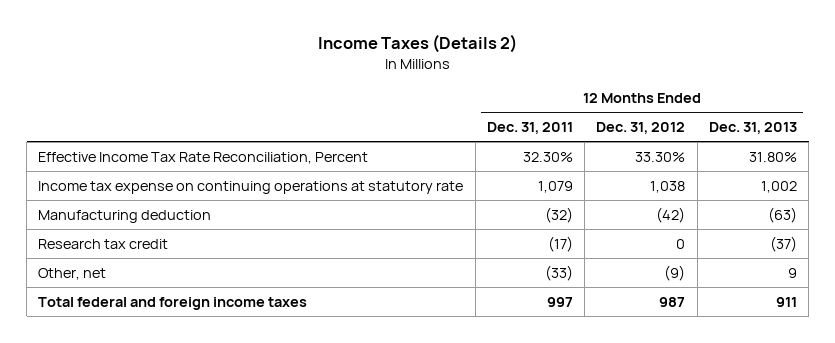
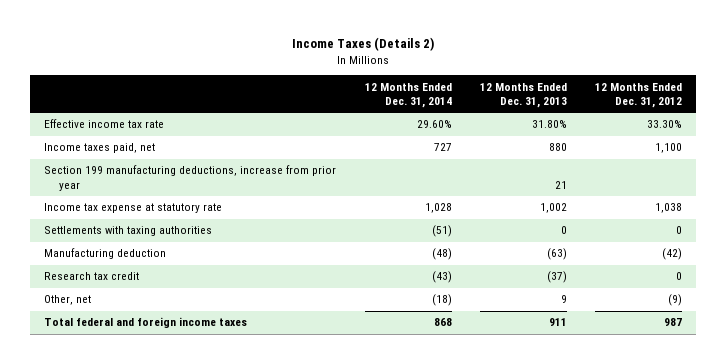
- | 12 Months Ended Dec. 31, 2011 | 12 Months Ended Dec. 31, 2012 | 12 Months Ended Dec. 31, 2013
+ | 12 Months Ended Dec. 31, 2014 | 12 Months Ended Dec. 31, 2013 | 12 Months Ended Dec. 31, 2012
- Effective Income Tax Rate Reconciliation, Percent | 32.30% | 33.30% | 31.80%
- Income tax expense on continuing operations at statutory rate | 1,079 | 1,038 | 1,002
+ Effective income tax rate | 29.60% | 31.80% | 33.30%
+ Income taxes paid, net | 727 | 880 | 1,100
+ Section 199 manufacturing deductions, increase from prior year | | 21 |
+ Income tax expense at statutory rate | 1,028 | 1,002 | 1,038
+ Settlements with taxing authorities | (51) | 0 | 0

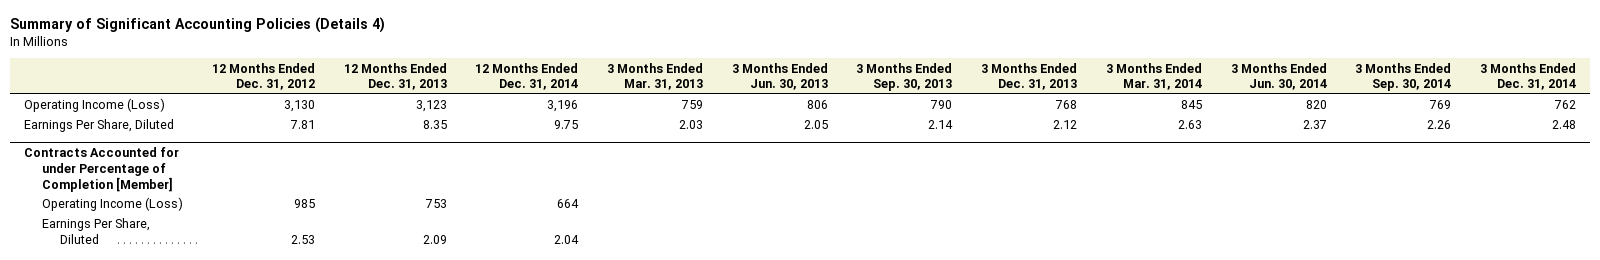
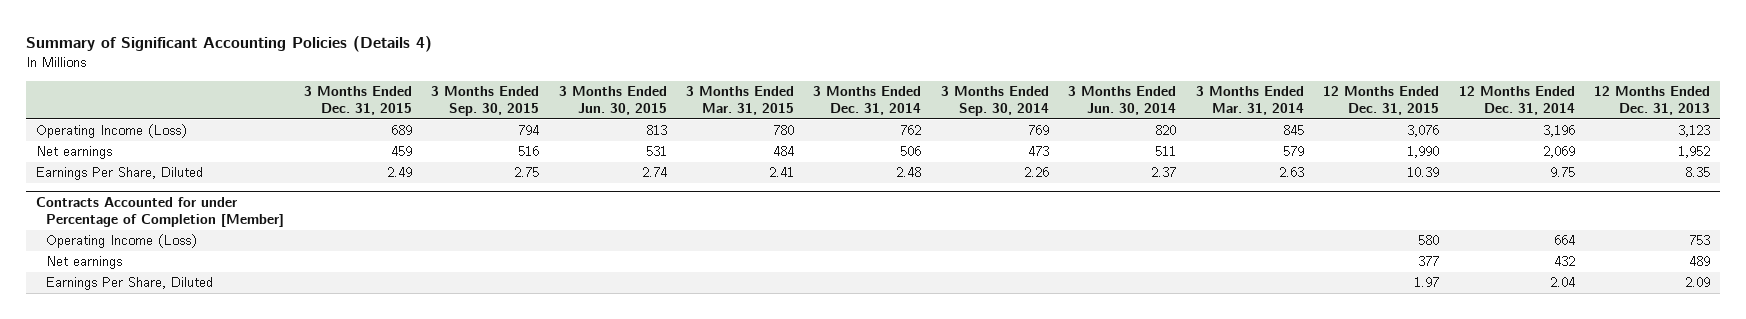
- | 12 Months Ended Dec. 31, 2012 | 12 Months Ended Dec. 31, 2013 | 12 Months Ended Dec. 31, 2014 | 3 Months Ended Mar. 31, 2013 | 3 Months Ended Jun. 30, 2013 | 3 Months Ended Sep. 30, 2013 | 3 Months Ended Dec. 31, 2013 | 3 Months Ended Mar. 31, 2014 | 3 Months Ended Jun. 30, 2014 | 3 Months Ended Sep. 30, 2014 | 3 Months Ended Dec. 31, 2014
+ | 3 Months Ended Dec. 31, 2015 | 3 Months Ended Sep. 30, 2015 | 3 Months Ended Jun. 30, 2015 | 3 Months Ended Mar. 31, 2015 | 3 Months Ended Dec. 31, 2014 | 3 Months Ended Sep. 30, 2014 | 3 Months Ended Jun. 30, 2014 | 3 Months Ended Mar. 31, 2014 | 12 Months Ended Dec. 31, 2015 | 12 Months Ended Dec. 31, 2014 | 12 Months Ended Dec. 31, 2013
+ Net earnings | 459 | 516 | 531 | 484 | 506 | 473 | 511 | 579 | 1,990 | 2,069 | 1,952
@ Contracts Accounted for under Percentage of Completion [Member]
+ Net earnings | | | | | | | | | 377 | 432 | 489

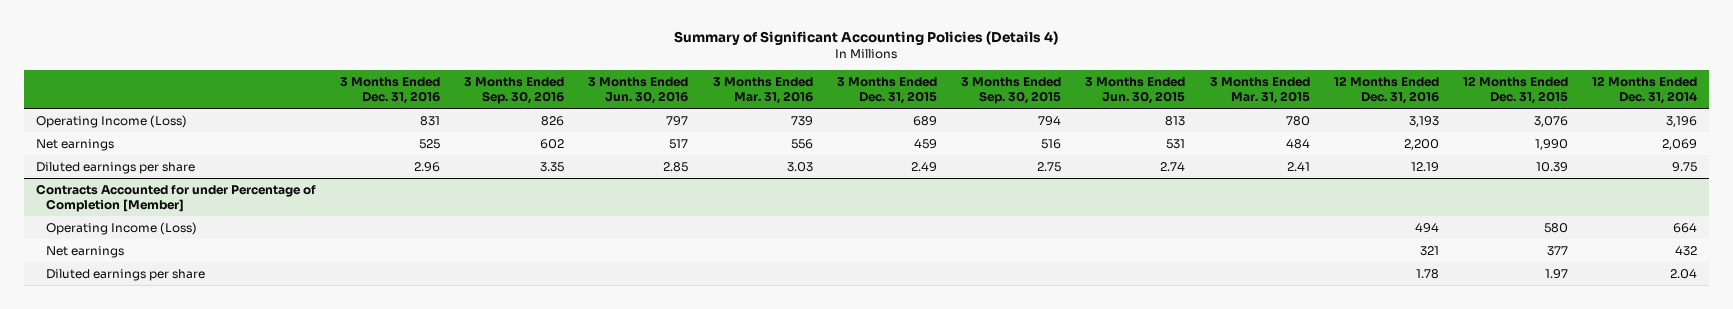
- | 3 Months Ended Dec. 31, 2015 | 3 Months Ended Sep. 30, 2015 | 3 Months Ended Jun. 30, 2015 | 3 Months Ended Mar. 31, 2015 | 3 Months Ended Dec. 31, 2014 | 3 Months Ended Sep. 30, 2014 | 3 Months Ended Jun. 30, 2014 | 3 Months Ended Mar. 31, 2014 | 12 Months Ended Dec. 31, 2015 | 12 Months Ended Dec. 31, 2014 | 12 Months Ended Dec. 31, 2013
+ | 3 Months Ended Dec. 31, 2016 | 3 Months Ended Sep. 30, 2016 | 3 Months Ended Jun. 30, 2016 | 3 Months Ended Mar. 31, 2016 | 3 Months Ended Dec. 31, 2015 | 3 Months Ended Sep. 30, 2015 | 3 Months Ended Jun. 30, 2015 | 3 Months Ended Mar. 31, 2015 | 12 Months Ended Dec. 31, 2016 | 12 Months Ended Dec. 31, 2015 | 12 Months Ended Dec. 31, 2014
- Earnings Per Share, Diluted | 2.49 | 2.75 | 2.74 | 2.41 | 2.48 | 2.26 | 2.37 | 2.63 | 10.39 | 9.75 | 8.35
+ Diluted earnings per share | 2.96 | 3.35 | 2.85 | 3.03 | 2.49 | 2.75 | 2.74 | 2.41 | 12.19 | 10.39 | 9.75
@ Contracts Accounted for under Percentage of Completion [Member]
- Earnings Per Share, Diluted | | | | | | | | | 1.97 | 2.04 | 2.09
+ Diluted earnings per share | | | | | | | | | 1.78 | 1.97 | 2.04

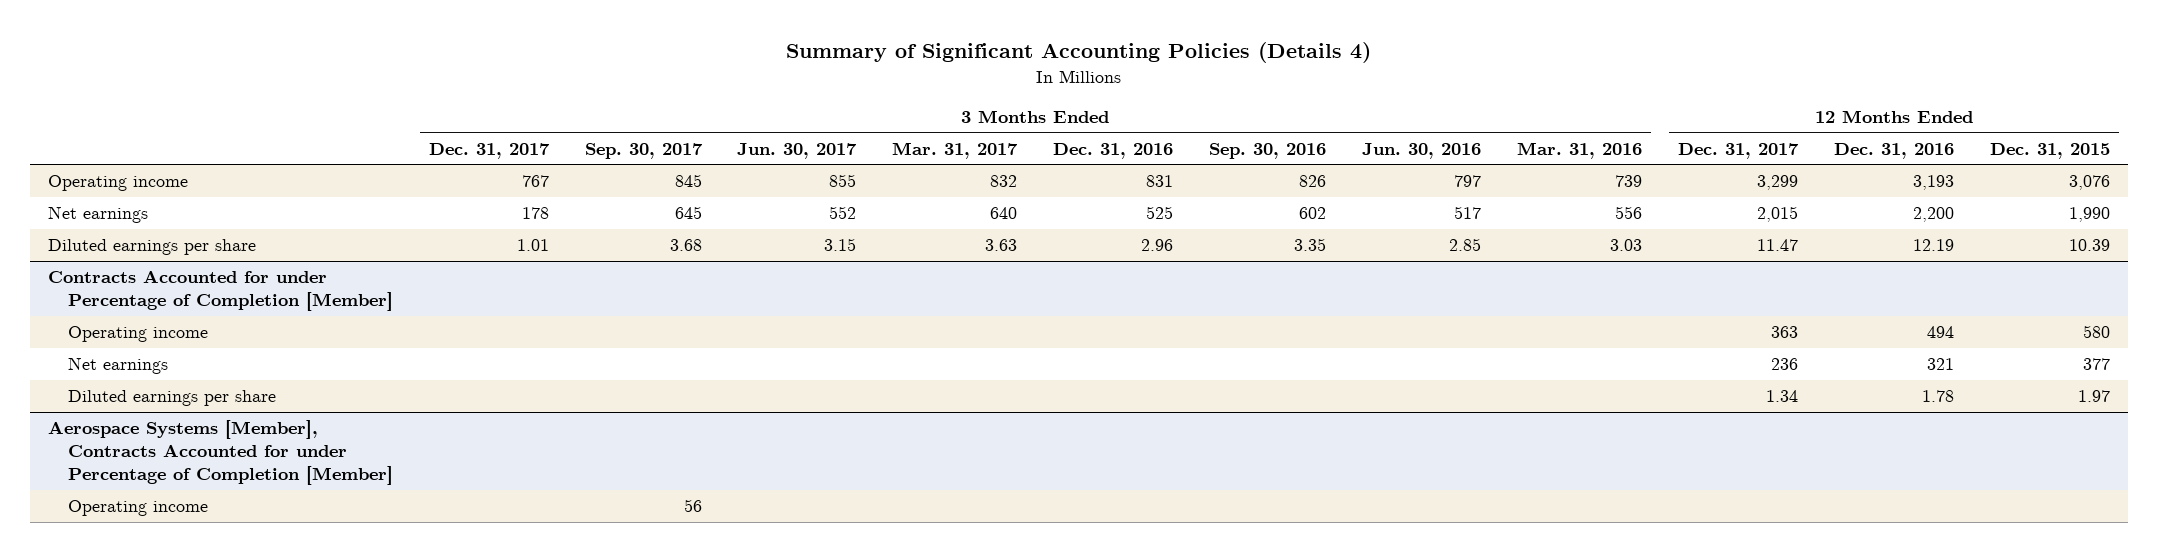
- | 3 Months Ended Dec. 31, 2016 | 3 Months Ended Sep. 30, 2016 | 3 Months Ended Jun. 30, 2016 | 3 Months Ended Mar. 31, 2016 | 3 Months Ended Dec. 31, 2015 | 3 Months Ended Sep. 30, 2015 | 3 Months Ended Jun. 30, 2015 | 3 Months Ended Mar. 31, 2015 | 12 Months Ended Dec. 31, 2016 | 12 Months Ended Dec. 31, 2015 | 12 Months Ended Dec. 31, 2014
+ | 3 Months Ended Dec. 31, 2017 | 3 Months Ended Sep. 30, 2017 | 3 Months Ended Jun. 30, 2017 | 3 Months Ended Mar. 31, 2017 | 3 Months Ended Dec. 31, 2016 | 3 Months Ended Sep. 30, 2016 | 3 Months Ended Jun. 30, 2016 | 3 Months Ended Mar. 31, 2016 | 12 Months Ended Dec. 31, 2017 | 12 Months Ended Dec. 31, 2016 | 12 Months Ended Dec. 31, 2015
- Operating Income (Loss) | 831 | 826 | 797 | 739 | 689 | 794 | 813 | 780 | 3,193 | 3,076 | 3,196
+ Operating income | 767 | 845 | 855 | 832 | 831 | 826 | 797 | 739 | 3,299 | 3,193 | 3,076
@ Contracts Accounted for under Percentage of Completion [Member]
- Operating Income (Loss) | | | | | | | | | 494 | 580 | 664
+ Operating income | | | | | | | | | 363 | 494 | 580
+ Aerospace Systems [Member], Contracts Accounted for under Percentage of Completion [Member]
+ Operating income | | 56 | | | | | | | | |

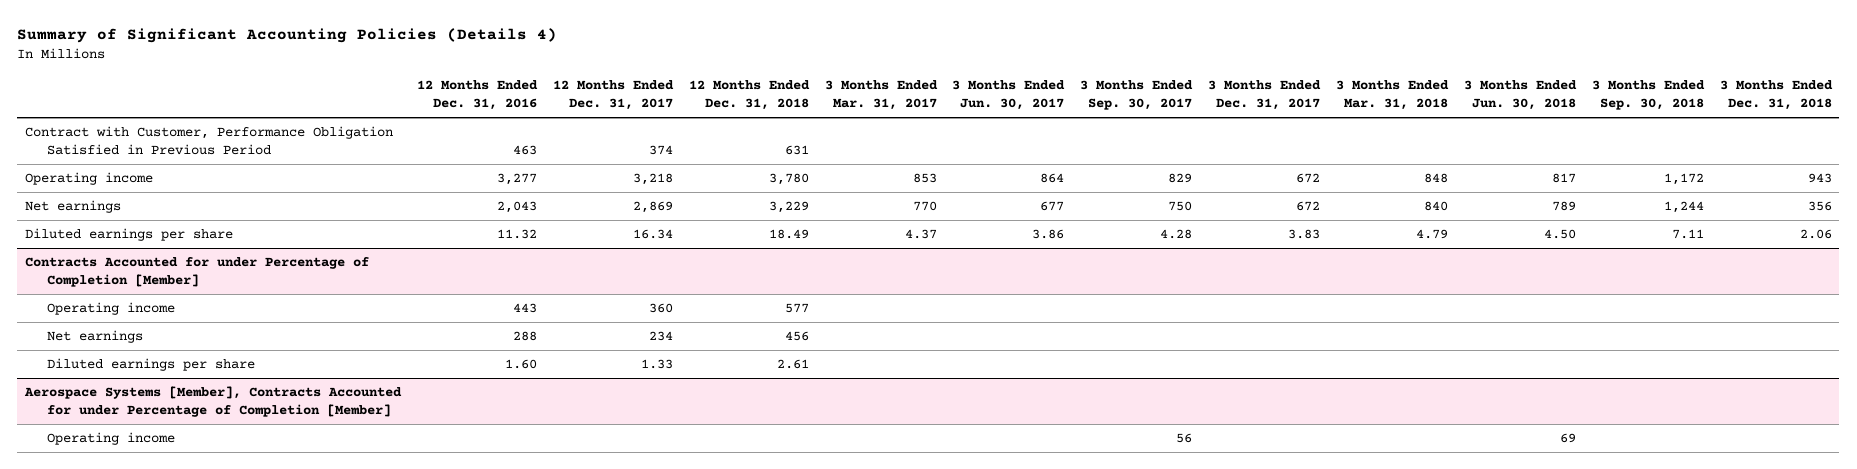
- | 3 Months Ended Dec. 31, 2017 | 3 Months Ended Sep. 30, 2017 | 3 Months Ended Jun. 30, 2017 | 3 Months Ended Mar. 31, 2017 | 3 Months Ended Dec. 31, 2016 | 3 Months Ended Sep. 30, 2016 | 3 Months Ended Jun. 30, 2016 | 3 Months Ended Mar. 31, 2016 | 12 Months Ended Dec. 31, 2017 | 12 Months Ended Dec. 31, 2016 | 12 Months Ended Dec. 31, 2015
+ | 12 Months Ended Dec. 31, 2016 | 12 Months Ended Dec. 31, 2017 | 12 Months Ended Dec. 31, 2018 | 3 Months Ended Mar. 31, 2017 | 3 Months Ended Jun. 30, 2017 | 3 Months Ended Sep. 30, 2017 | 3 Months Ended Dec. 31, 2017 | 3 Months Ended Mar. 31, 2018 | 3 Months Ended Jun. 30, 2018 | 3 Months Ended Sep. 30, 2018 | 3 Months Ended Dec. 31, 2018
- Operating income | 767 | 845 | 855 | 832 | 831 | 826 | 797 | 739 | 3,299 | 3,193 | 3,076
- Net earnings | 178 | 645 | 552 | 640 | 525 | 602 | 517 | 556 | 2,015 | 2,200 | 1,990
- Diluted earnings per share | 1.01 | 3.68 | 3.15 | 3.63 | 2.96 | 3.35 | 2.85 | 3.03 | 11.47 | 12.19 | 10.39
+ Contract with Customer, Performance Obligation Satisfied in Previous Period | 463 | 374 | 631 | | | | | | | |
+ Operating income | 3,277 | 3,218 | 3,780 | 853 | 864 | 829 | 672 | 848 | 817 | 1,172 | 943
+ Net earnings | 2,043 | 2,869 | 3,229 | 770 | 677 | 750 | 672 | 840 | 789 | 1,244 | 356
+ Diluted earnings per share | 11.32 | 16.34 | 18.49 | 4.37 | 3.86 | 4.28 | 3.83 | 4.79 | 4.50 | 7.11 | 2.06
@ Contracts Accounted for under Percentage of Completion [Member]
- Operating income | | | | | | | | | 363 | 494 | 580
- Net earnings | | | | | | | | | 236 | 321 | 377
- Diluted earnings per share | | | | | | | | | 1.34 | 1.78 | 1.97
+ Operating income | 443 | 360 | 577 | | | | | | | |
+ Net earnings | 288 | 234 | 456 | | | | | | | |
+ Diluted earnings per share | 1.60 | 1.33 | 2.61 | | | | | | | |

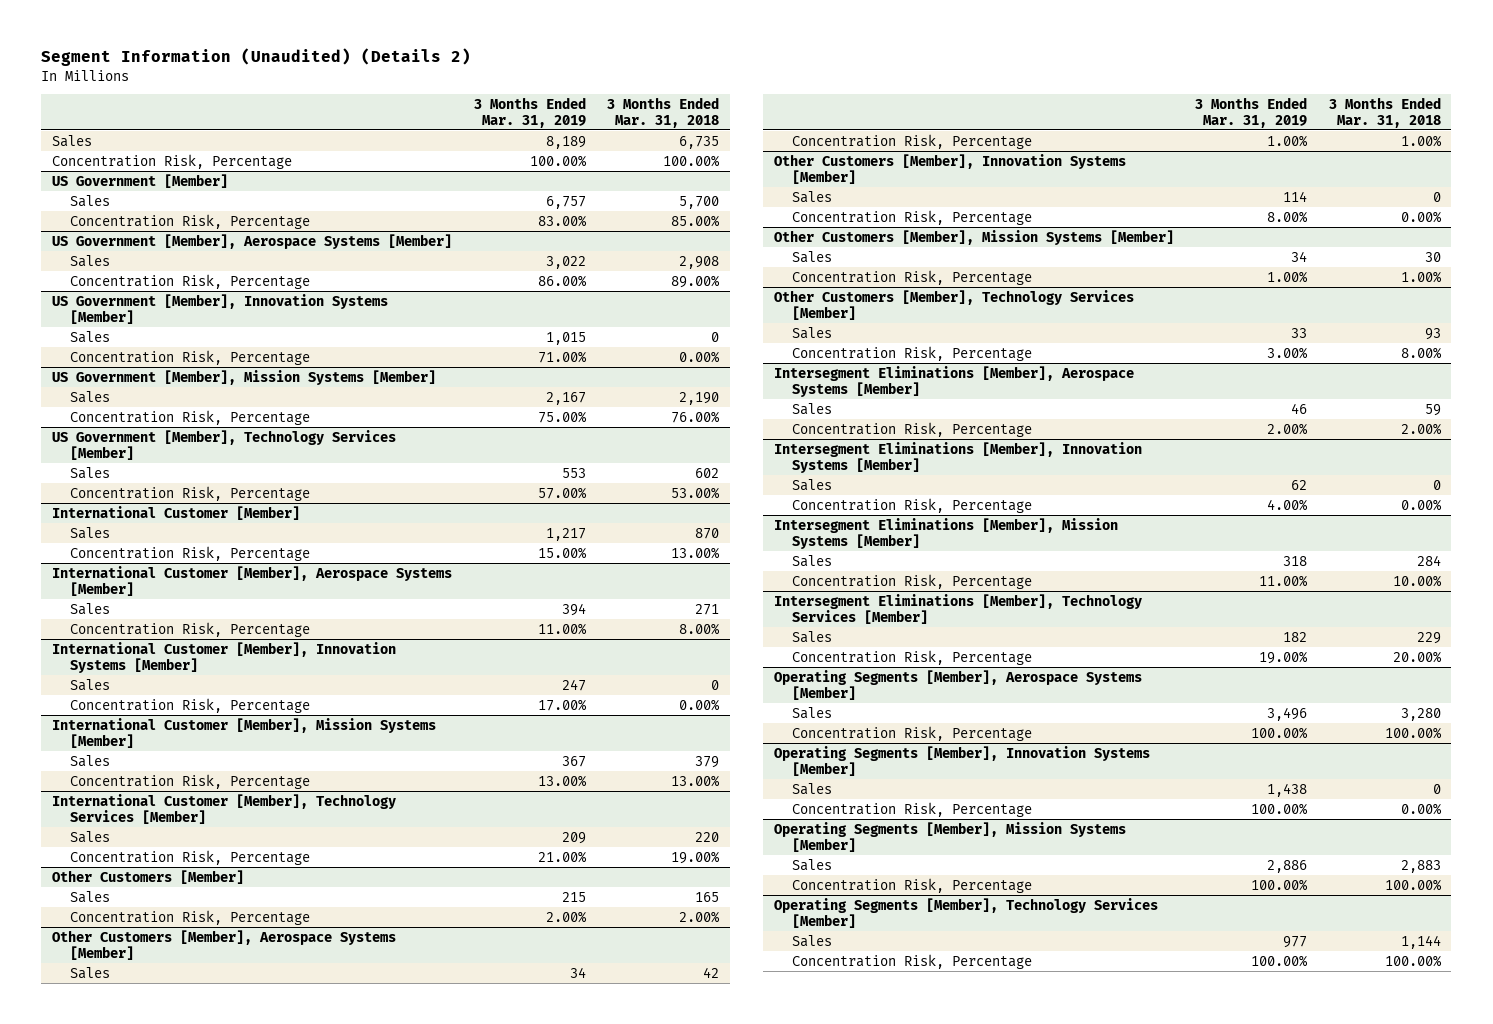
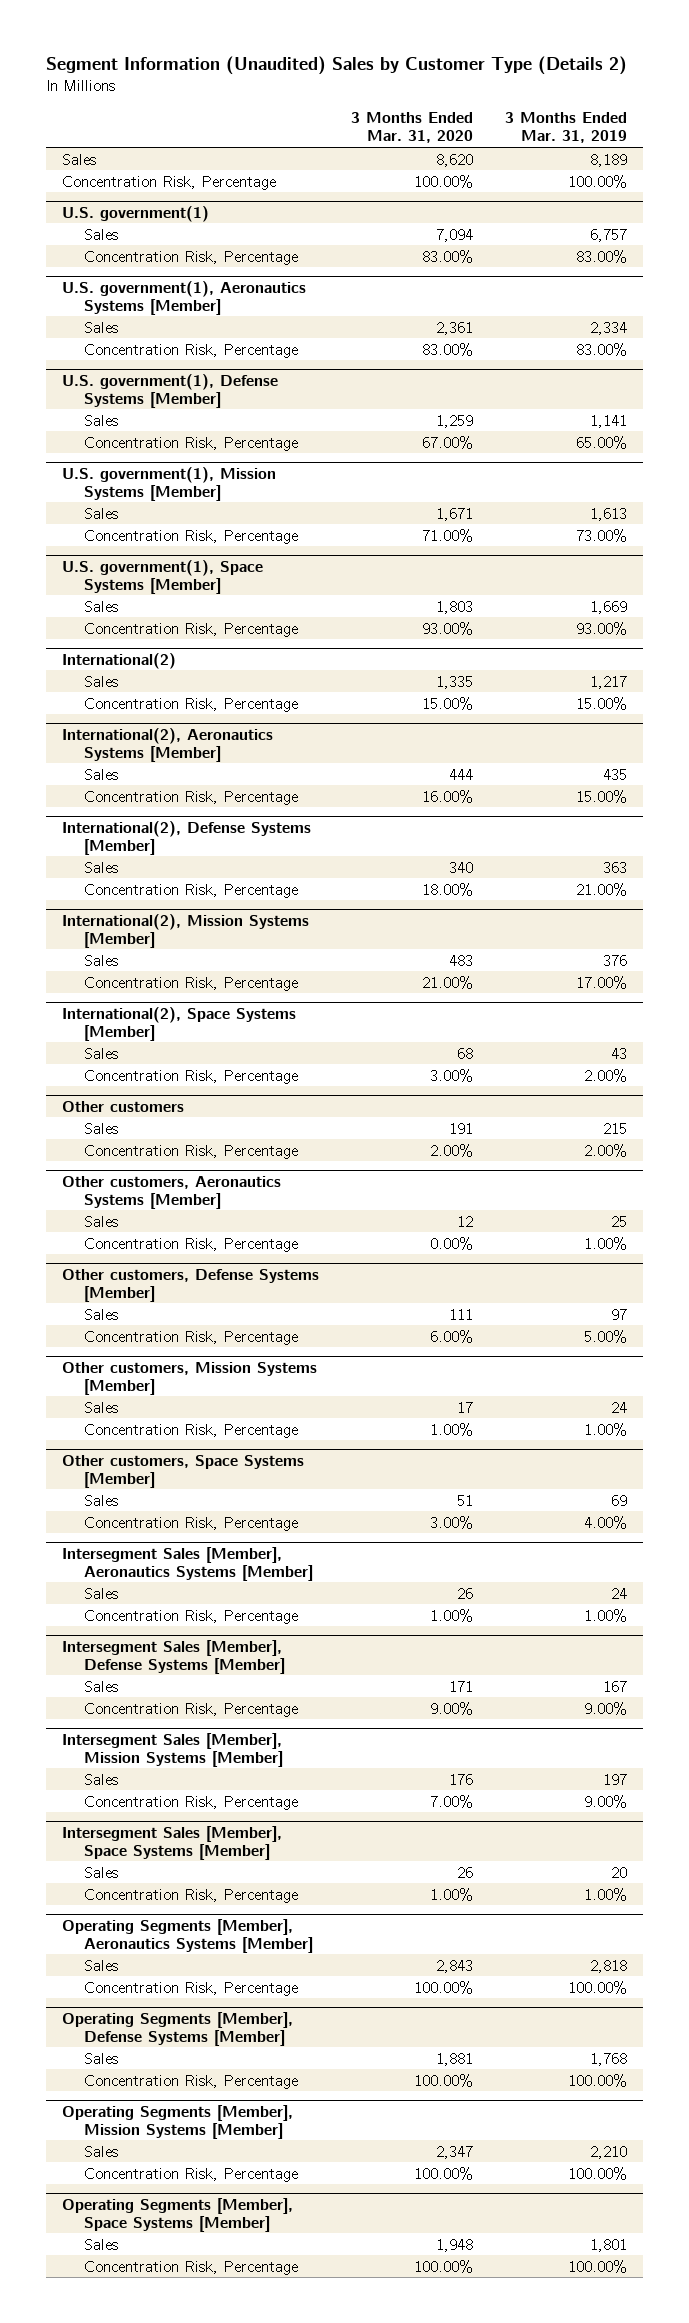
- Segment Information (Unaudited) (Details 2)
+ Segment Information (Unaudited) Sales by Customer Type (Details 2)
- | 3 Months Ended Mar. 31, 2019 | 3 Months Ended Mar. 31, 2018
+ | 3 Months Ended Mar. 31, 2020 | 3 Months Ended Mar. 31, 2019
- US Government [Member]
+ U.S. government(1)
- US Government [Member], Aerospace Systems [Member]
- Sales | 3,022 | 2,908
- Concentration Risk, Percentage | 86.00% | 89.00%
- US Government [Member], Innovation Systems [Member]
- Sales | 1,015 | 0
- Concentration Risk, Percentage | 71.00% | 0.00%
- US Government [Member], Mission Systems [Member]
- Sales | 2,167 | 2,190
- Concentration Risk, Percentage | 75.00% | 76.00%
- US Government [Member], Technology Services [Member]
- Sales | 553 | 602
- Concentration Risk, Percentage | 57.00% | 53.00%
- International Customer [Member]
+ U.S. government(1), Aeronautics Systems [Member]
+ Sales | 2,361 | 2,334
+ Concentration Risk, Percentage | 83.00% | 83.00%
+ U.S. government(1), Defense Systems [Member]
+ Sales | 1,259 | 1,141
+ Concentration Risk, Percentage | 67.00% | 65.00%
+ U.S. government(1), Mission Systems [Member]
+ Sales | 1,671 | 1,613
+ Concentration Risk, Percentage | 71.00% | 73.00%
+ U.S. government(1), Space Systems [Member]
+ Sales | 1,803 | 1,669
+ Concentration Risk, Percentage | 93.00% | 93.00%
+ International(2)
- International Customer [Member], Aerospace Systems [Member]
- Sales | 394 | 271
- Concentration Risk, Percentage | 11.00% | 8.00%
- International Customer [Member], Innovation Systems [Member]
- Sales | 247 | 0
- Concentration Risk, Percentage | 17.00% | 0.00%
- International Customer [Member], Mission Systems [Member]
- Sales | 367 | 379
- Concentration Risk, Percentage | 13.00% | 13.00%
- International Customer [Member], Technology Services [Member]
- Sales | 209 | 220
+ International(2), Aeronautics Systems [Member]
+ Sales | 444 | 435
+ Concentration Risk, Percentage | 16.00% | 15.00%
+ International(2), Defense Systems [Member]
+ Sales | 340 | 363
- Other Customers [Member]
+ International(2), Mission Systems [Member]
+ Sales | 483 | 376
+ Concentration Risk, Percentage | 21.00% | 17.00%
+ International(2), Space Systems [Member]
+ Sales | 68 | 43
+ Concentration Risk, Percentage | 3.00% | 2.00%
+ Other customers
- Other Customers [Member], Aerospace Systems [Member]
- Sales | 34 | 42
+ Other customers, Aeronautics Systems [Member]
+ Sales | 12 | 25
- Other Customers [Member], Innovation Systems [Member]
- Sales | 114 | 0
- Concentration Risk, Percentage | 8.00% | 0.00%
- Other Customers [Member], Mission Systems [Member]
- Sales | 34 | 30
+ Other customers, Defense Systems [Member]
+ Sales | 111 | 97
+ Concentration Risk, Percentage | 6.00% | 5.00%
+ Other customers, Mission Systems [Member]
+ Sales | 17 | 24
- Other Customers [Member], Technology Services [Member]
- Sales | 33 | 93
- Concentration Risk, Percentage | 3.00% | 8.00%
- Intersegment Eliminations [Member], Aerospace Systems [Member]
- Sales | 46 | 59
- Concentration Risk, Percentage | 2.00% | 2.00%
- Intersegment Eliminations [Member], Innovation Systems [Member]
- Sales | 62 | 0
+ Other customers, Space Systems [Member]
+ Sales | 51 | 69
- Intersegment Eliminations [Member], Mission Systems [Member]
- Sales | 318 | 284
- Concentration Risk, Percentage | 11.00% | 10.00%
- Intersegment Eliminations [Member], Technology Services [Member]
- Sales | 182 | 229
- Concentration Risk, Percentage | 19.00% | 20.00%
- Operating Segments [Member], Aerospace Systems [Member]
- Sales | 3,496 | 3,280
+ Intersegment Sales [Member], Aeronautics Systems [Member]
+ Sales | 26 | 24
+ Concentration Risk, Percentage | 1.00% | 1.00%
+ Intersegment Sales [Member], Defense Systems [Member]
+ Sales | 171 | 167
+ Concentration Risk, Percentage | 9.00% | 9.00%
+ Intersegment Sales [Member], Mission Systems [Member]
+ Sales | 176 | 197
+ Concentration Risk, Percentage | 7.00% | 9.00%
+ Intersegment Sales [Member], Space Systems [Member]
+ Sales | 26 | 20
+ Concentration Risk, Percentage | 1.00% | 1.00%
+ Operating Segments [Member], Aeronautics Systems [Member]
+ Sales | 2,843 | 2,818
- Operating Segments [Member], Innovation Systems [Member]
- Sales | 1,438 | 0
+ Operating Segments [Member], Defense Systems [Member]
+ Sales | 1,881 | 1,768
@ Operating Segments [Member], Mission Systems [Member]
- Sales | 2,886 | 2,883
+ Sales | 2,347 | 2,210
- Operating Segments [Member], Technology Services [Member]
- Sales | 977 | 1,144
+ Operating Segments [Member], Space Systems [Member]
+ Sales | 1,948 | 1,801

